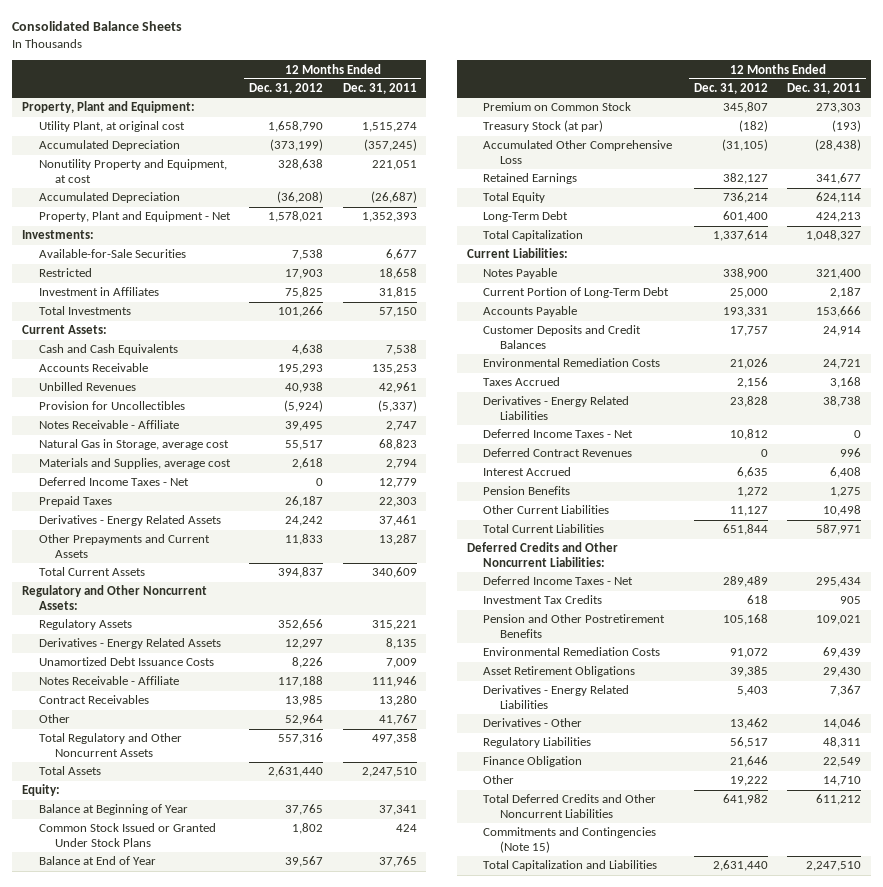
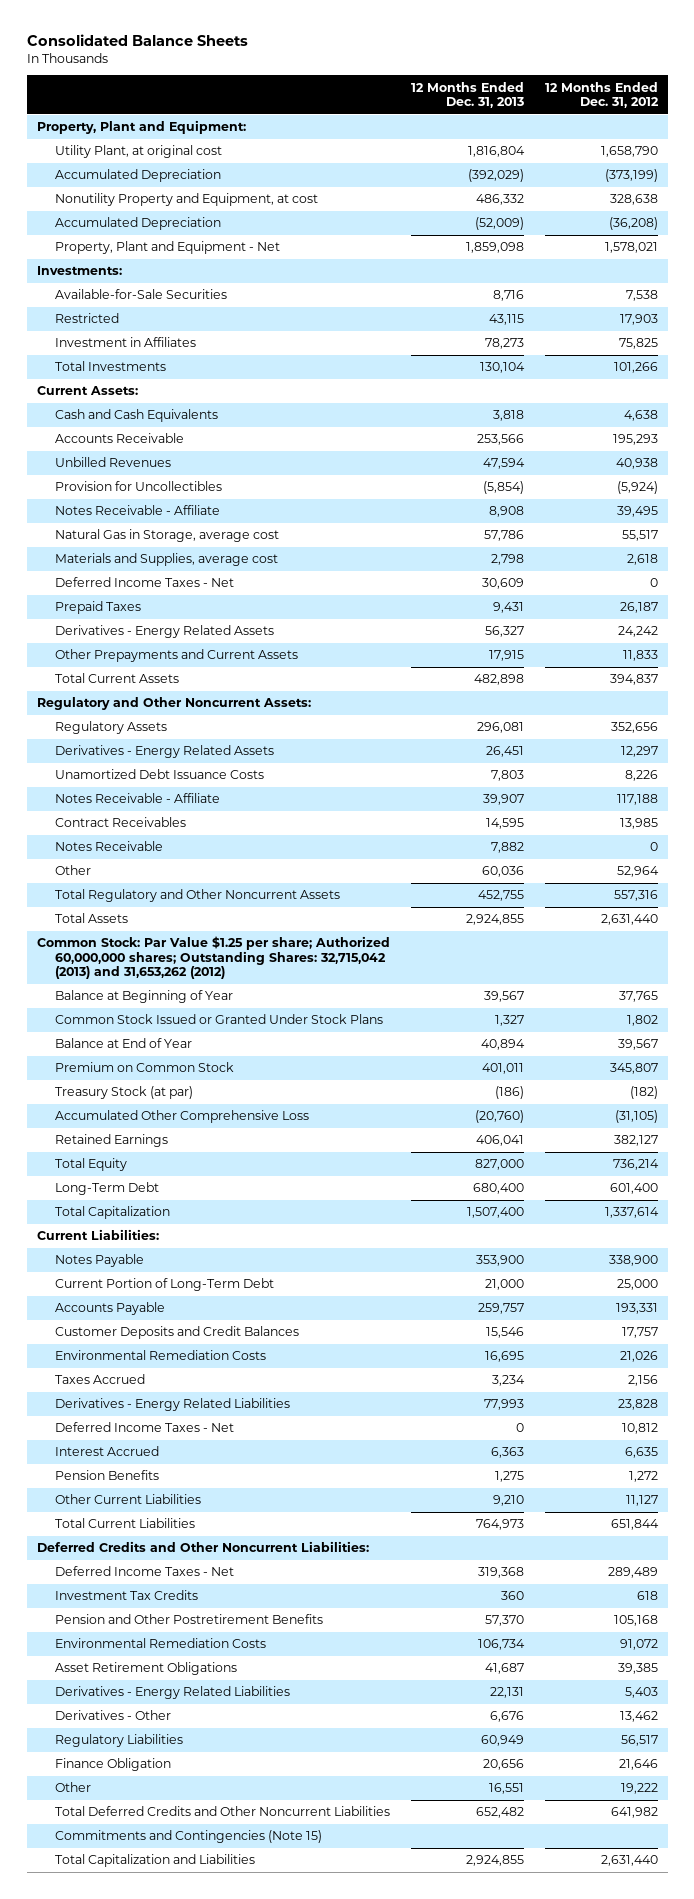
- | 12 Months Ended Dec. 31, 2012 | 12 Months Ended Dec. 31, 2011
+ | 12 Months Ended Dec. 31, 2013 | 12 Months Ended Dec. 31, 2012
+ Notes Receivable | 7,882 | 0
- Equity:
+ Common Stock: Par Value $1.25 per share; Authorized 60,000,000 shares; Outstanding Shares: 32,715,042 (2013) and 31,653,262 (2012)
- Deferred Contract Revenues | 0 | 996

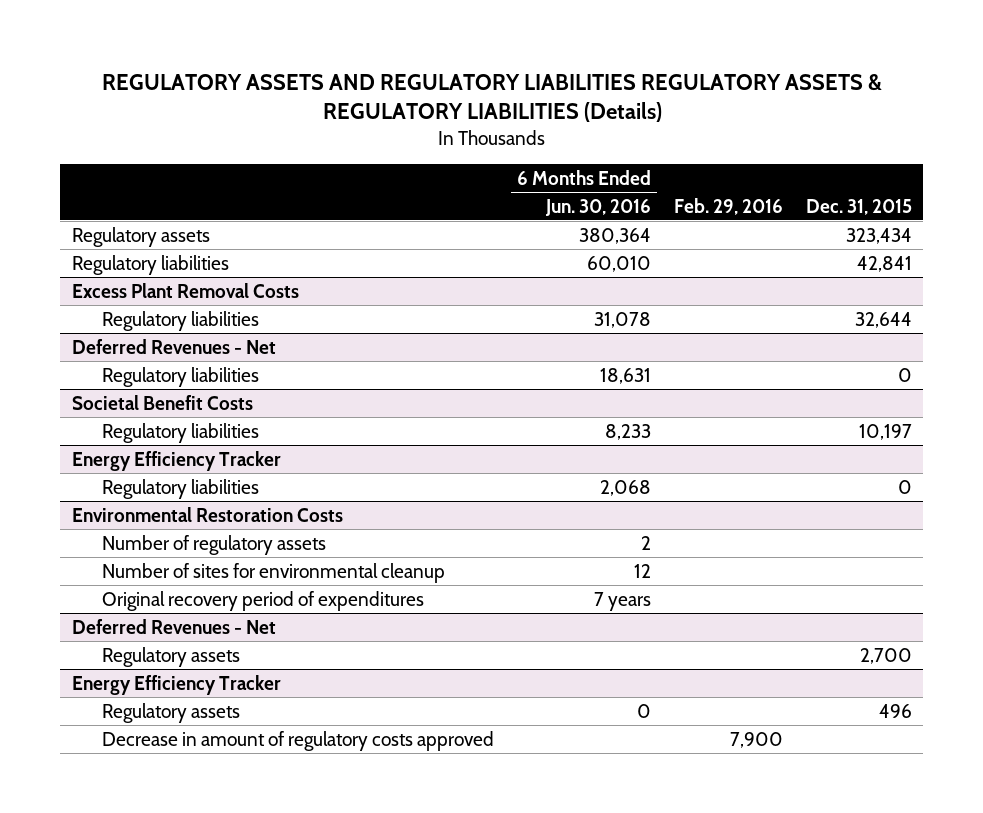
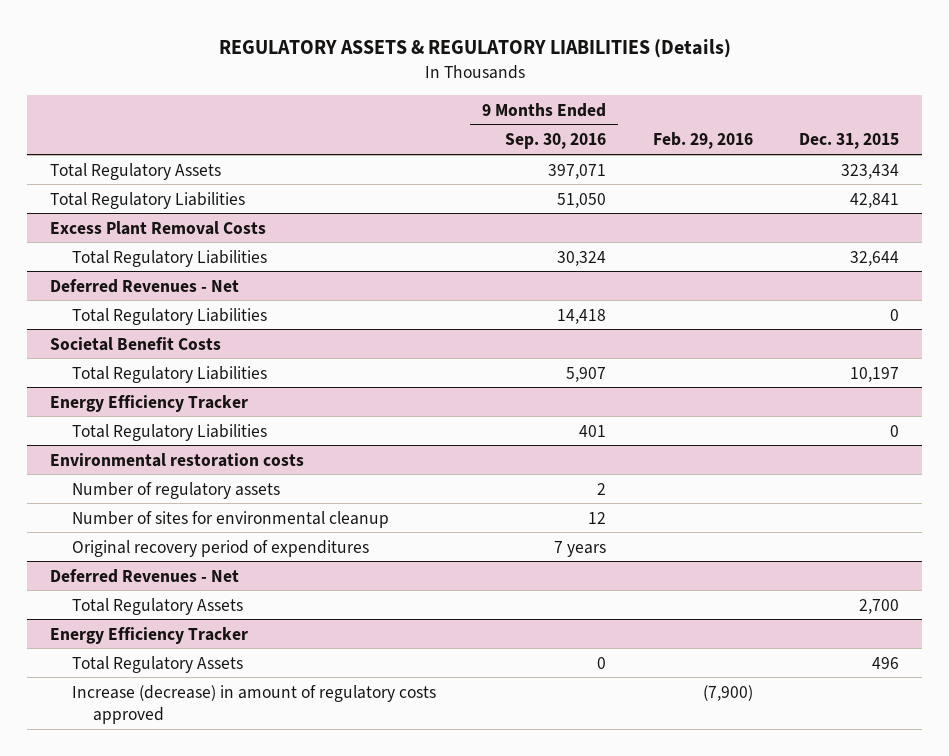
- REGULATORY ASSETS AND REGULATORY LIABILITIES REGULATORY ASSETS & REGULATORY LIABILITIES (Details)
+ REGULATORY ASSETS & REGULATORY LIABILITIES (Details)
- | 6 Months Ended Jun. 30, 2016 | Feb. 29, 2016 | Dec. 31, 2015
+ | 9 Months Ended Sep. 30, 2016 | Feb. 29, 2016 | Dec. 31, 2015
- Regulatory assets | 380,364 | | 323,434
- Regulatory liabilities | 60,010 | | 42,841
+ Total Regulatory Assets | 397,071 | | 323,434
+ Total Regulatory Liabilities | 51,050 | | 42,841
@ Excess Plant Removal Costs
- Regulatory liabilities | 31,078 | | 32,644
+ Total Regulatory Liabilities | 30,324 | | 32,644
@ Deferred Revenues - Net
- Regulatory liabilities | 18,631 | | 0
+ Total Regulatory Liabilities | 14,418 | | 0
@ Societal Benefit Costs
- Regulatory liabilities | 8,233 | | 10,197
+ Total Regulatory Liabilities | 5,907 | | 10,197
@ Energy Efficiency Tracker
- Regulatory liabilities | 2,068 | | 0
- Environmental Restoration Costs
@ Energy Efficiency Tracker
+ Total Regulatory Liabilities | 401 | | 0
+ Environmental restoration costs
@ Deferred Revenues - Net
- Regulatory assets | | | 2,700
+ Total Regulatory Assets | | | 2,700
@ Energy Efficiency Tracker
- Regulatory assets | 0 | | 496
- Decrease in amount of regulatory costs approved | | 7,900 |
+ Total Regulatory Assets | 0 | | 496
+ Increase (decrease) in amount of regulatory costs approved | | (7,900) |

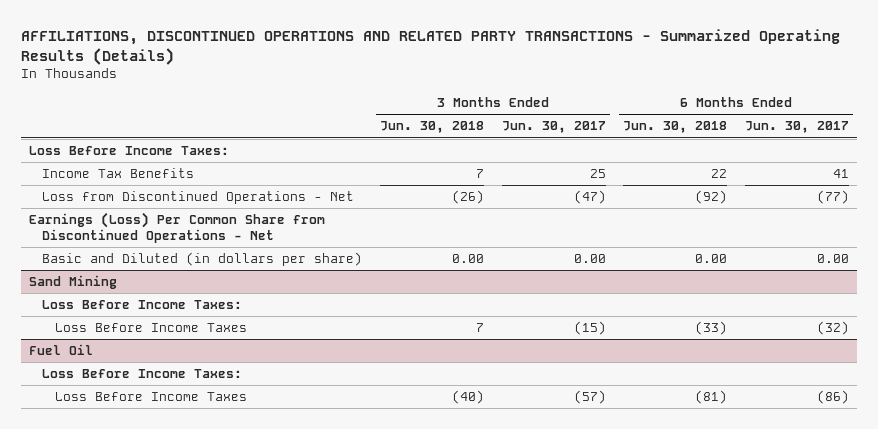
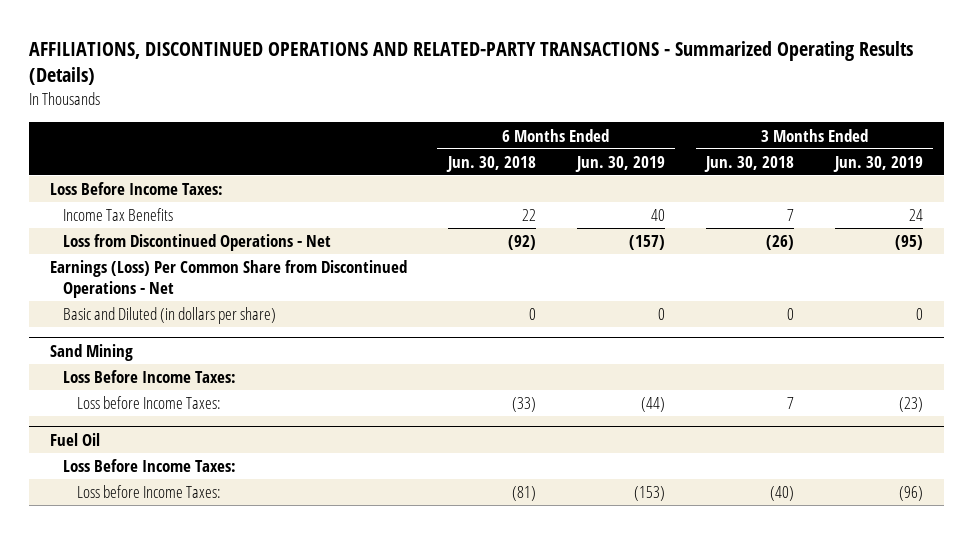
- AFFILIATIONS, DISCONTINUED OPERATIONS AND RELATED PARTY TRANSACTIONS - Summarized Operating Results (Details)
+ AFFILIATIONS, DISCONTINUED OPERATIONS AND RELATED-PARTY TRANSACTIONS - Summarized Operating Results (Details)
- | 3 Months Ended Jun. 30, 2018 | 3 Months Ended Jun. 30, 2017 | 6 Months Ended Jun. 30, 2018 | 6 Months Ended Jun. 30, 2017
+ | 6 Months Ended Jun. 30, 2018 | 6 Months Ended Jun. 30, 2019 | 3 Months Ended Jun. 30, 2018 | 3 Months Ended Jun. 30, 2019
- Basic and Diluted (in dollars per share) | 0.00 | 0.00 | 0.00 | 0.00
+ Basic and Diluted (in dollars per share) | 0 | 0 | 0 | 0
@ Sand Mining
- Loss Before Income Taxes | 7 | (15) | (33) | (32)
+ Loss before Income Taxes: | (33) | (44) | 7 | (23)
@ Fuel Oil
- Loss Before Income Taxes | (40) | (57) | (81) | (86)
+ Loss before Income Taxes: | (81) | (153) | (40) | (96)

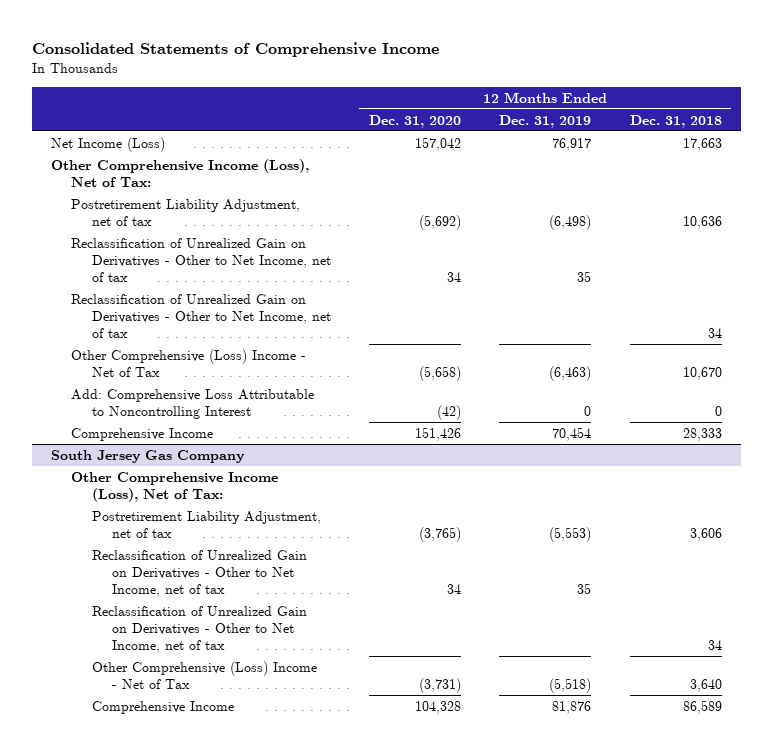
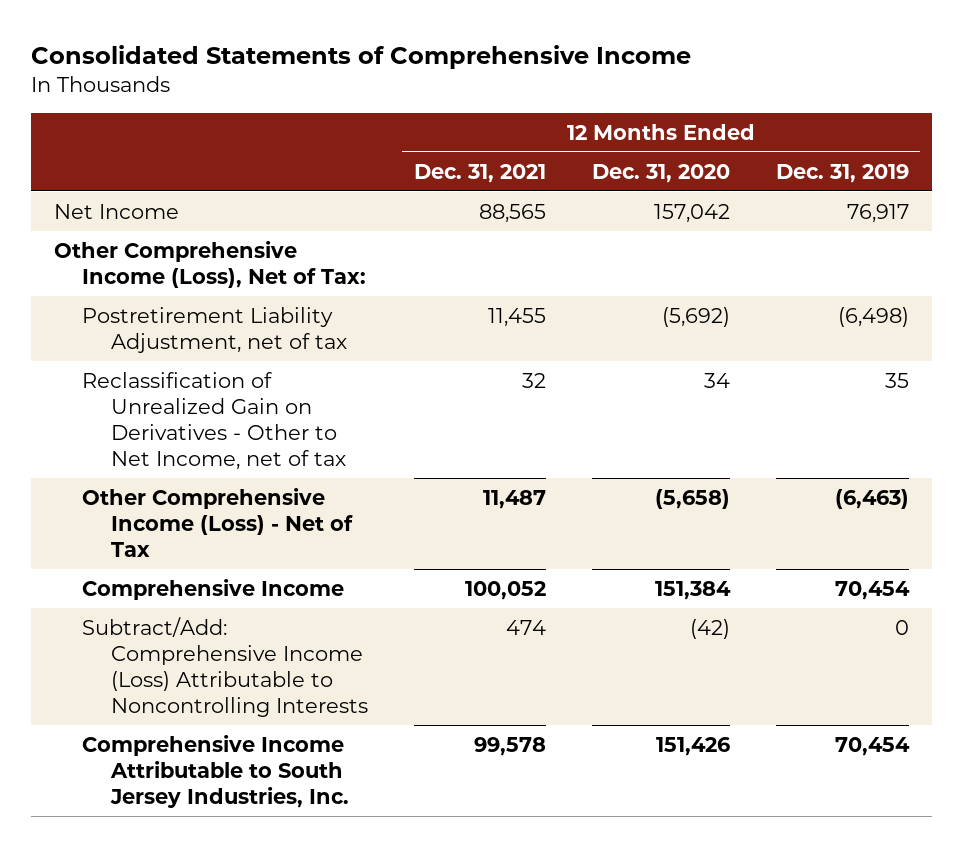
- | 12 Months Ended Dec. 31, 2020 | 12 Months Ended Dec. 31, 2019 | 12 Months Ended Dec. 31, 2018
+ | 12 Months Ended Dec. 31, 2021 | 12 Months Ended Dec. 31, 2020 | 12 Months Ended Dec. 31, 2019
- Net Income (Loss) | 157,042 | 76,917 | 17,663
+ Net Income | 88,565 | 157,042 | 76,917
- Reclassification of Unrealized Gain on Derivatives - Other to Net Income, net of tax | | | 34
- Other Comprehensive (Loss) Income - Net of Tax | (5,658) | (6,463) | 10,670
- Add: Comprehensive Loss Attributable to Noncontrolling Interest | (42) | 0 | 0
- Comprehensive Income | 151,426 | 70,454 | 28,333
- South Jersey Gas Company
- Other Comprehensive Income (Loss), Net of Tax:
- Postretirement Liability Adjustment, net of tax | (3,765) | (5,553) | 3,606
- Reclassification of Unrealized Gain on Derivatives - Other to Net Income, net of tax | 34 | 35 |
- Reclassification of Unrealized Gain on Derivatives - Other to Net Income, net of tax | | | 34
- Other Comprehensive (Loss) Income - Net of Tax | (3,731) | (5,518) | 3,640
- Comprehensive Income | 104,328 | 81,876 | 86,589
+ Other Comprehensive Income (Loss) - Net of Tax | 11,487 | (5,658) | (6,463)
+ Comprehensive Income | 100,052 | 151,384 | 70,454
+ Subtract/Add: Comprehensive Income (Loss) Attributable to Noncontrolling Interests | 474 | (42) | 0
+ Comprehensive Income Attributable to South Jersey Industries, Inc. | 99,578 | 151,426 | 70,454

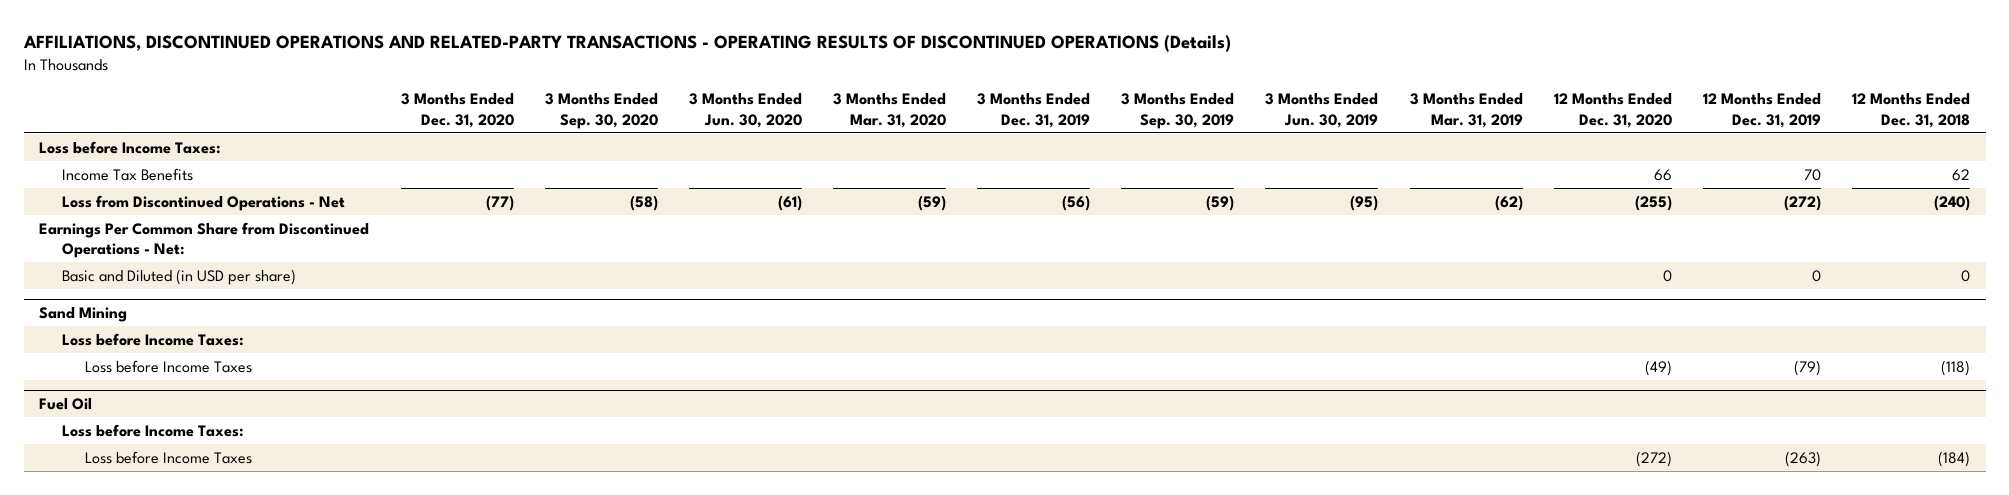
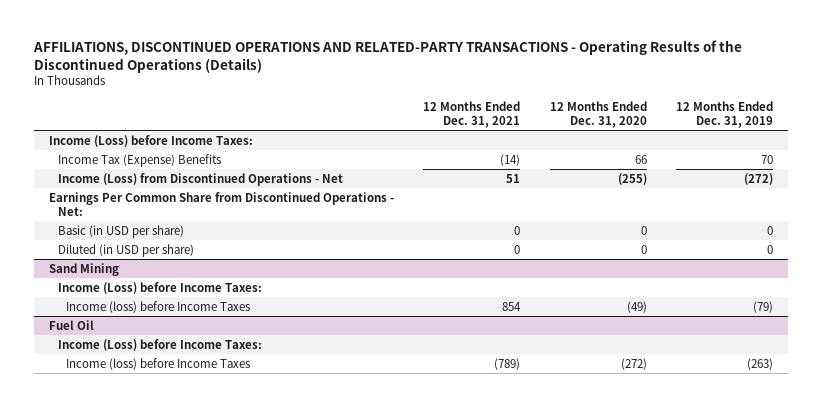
- AFFILIATIONS, DISCONTINUED OPERATIONS AND RELATED-PARTY TRANSACTIONS - OPERATING RESULTS OF DISCONTINUED OPERATIONS (Details)
+ AFFILIATIONS, DISCONTINUED OPERATIONS AND RELATED-PARTY TRANSACTIONS - Operating Results of the Discontinued Operations (Details)
- | 3 Months Ended Dec. 31, 2020 | 3 Months Ended Sep. 30, 2020 | 3 Months Ended Jun. 30, 2020 | 3 Months Ended Mar. 31, 2020 | 3 Months Ended Dec. 31, 2019 | 3 Months Ended Sep. 30, 2019 | 3 Months Ended Jun. 30, 2019 | 3 Months Ended Mar. 31, 2019 | 12 Months Ended Dec. 31, 2020 | 12 Months Ended Dec. 31, 2019 | 12 Months Ended Dec. 31, 2018
+ | 12 Months Ended Dec. 31, 2021 | 12 Months Ended Dec. 31, 2020 | 12 Months Ended Dec. 31, 2019
- Loss before Income Taxes:
- Income Tax Benefits | | | | | | | | | 66 | 70 | 62
- Loss from Discontinued Operations - Net | (77) | (58) | (61) | (59) | (56) | (59) | (95) | (62) | (255) | (272) | (240)
+ Income (Loss) before Income Taxes:
+ Income Tax (Expense) Benefits | (14) | 66 | 70
+ Income (Loss) from Discontinued Operations - Net | 51 | (255) | (272)
- Basic and Diluted (in USD per share) | | | | | | | | | 0 | 0 | 0
+ Basic (in USD per share) | 0 | 0 | 0
+ Diluted (in USD per share) | 0 | 0 | 0
@ Sand Mining
- Loss before Income Taxes:
- Loss before Income Taxes | | | | | | | | | (49) | (79) | (118)
+ Income (Loss) before Income Taxes:
+ Income (loss) before Income Taxes | 854 | (49) | (79)
@ Fuel Oil
- Loss before Income Taxes:
- Loss before Income Taxes | | | | | | | | | (272) | (263) | (184)
+ Income (Loss) before Income Taxes:
+ Income (loss) before Income Taxes | (789) | (272) | (263)

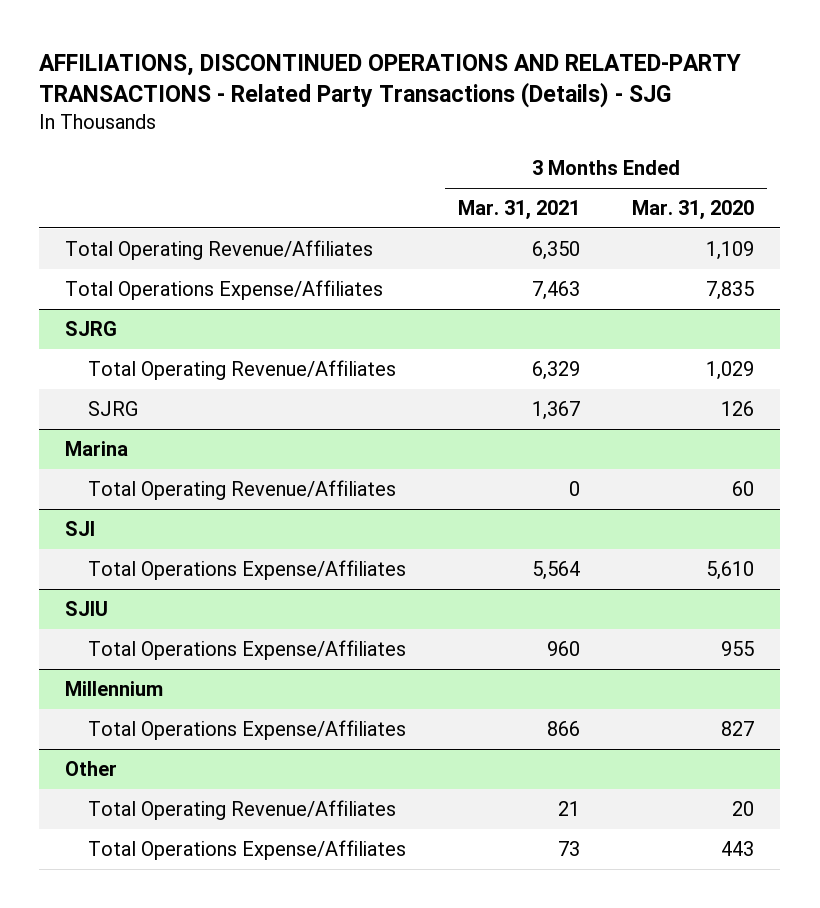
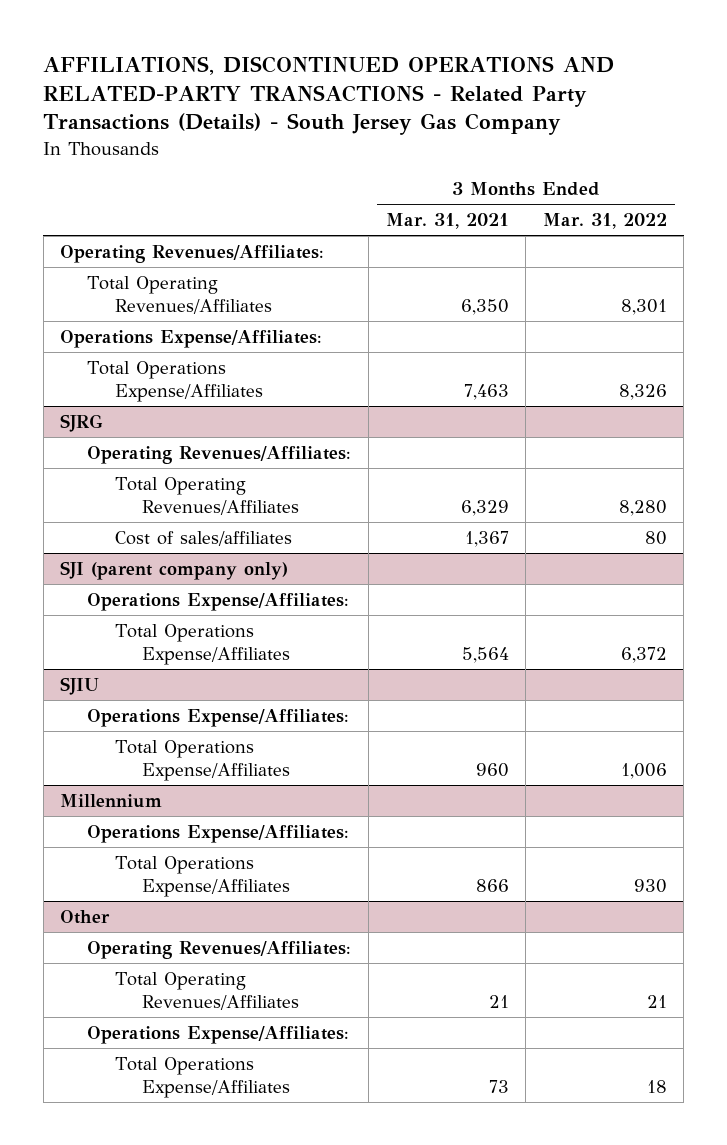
- AFFILIATIONS, DISCONTINUED OPERATIONS AND RELATED-PARTY TRANSACTIONS - Related Party Transactions (Details) - SJG
+ AFFILIATIONS, DISCONTINUED OPERATIONS AND RELATED-PARTY TRANSACTIONS - Related Party Transactions (Details) - South Jersey Gas Company
- | 3 Months Ended Mar. 31, 2021 | 3 Months Ended Mar. 31, 2020
+ | 3 Months Ended Mar. 31, 2021 | 3 Months Ended Mar. 31, 2022
- Total Operating Revenue/Affiliates | 6,350 | 1,109
+ Operating Revenues/Affiliates:
+ Total Operating Revenues/Affiliates | 6,350 | 8,301
+ Operations Expense/Affiliates:
@ SJRG
- Total Operating Revenue/Affiliates | 6,329 | 1,029
- SJRG | 1,367 | 126
- Marina
- Total Operating Revenue/Affiliates | 0 | 60
- SJI
@ SJRG
+ Operating Revenues/Affiliates:
+ Total Operating Revenues/Affiliates | 6,329 | 8,280
+ Cost of sales/affiliates | 1,367 | 80
+ SJI (parent company only)
+ Operations Expense/Affiliates:
@ SJIU
+ Operations Expense/Affiliates:
@ Millennium
+ Operations Expense/Affiliates:
@ Other
- Total Operating Revenue/Affiliates | 21 | 20
+ Operating Revenues/Affiliates:
+ Total Operating Revenues/Affiliates | 21 | 21
+ Operations Expense/Affiliates:

